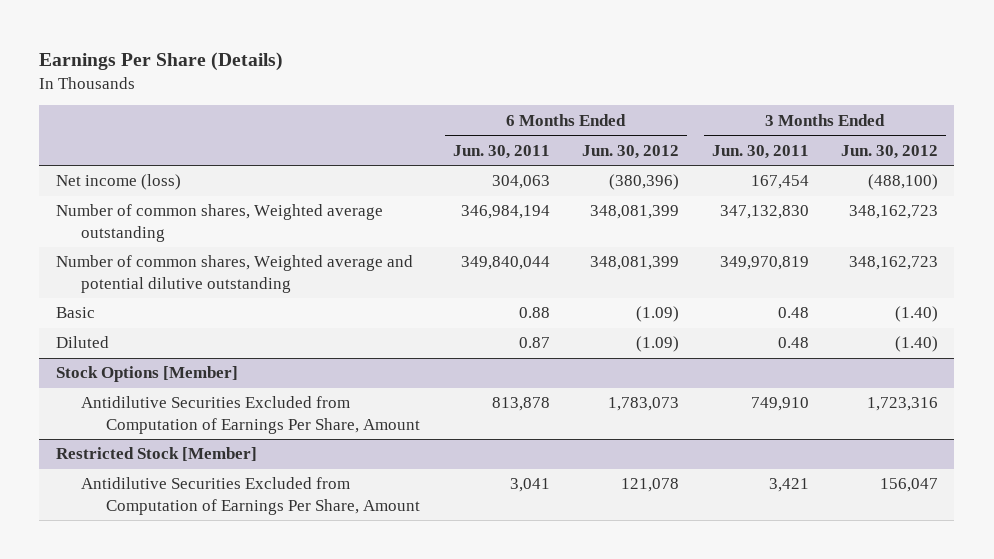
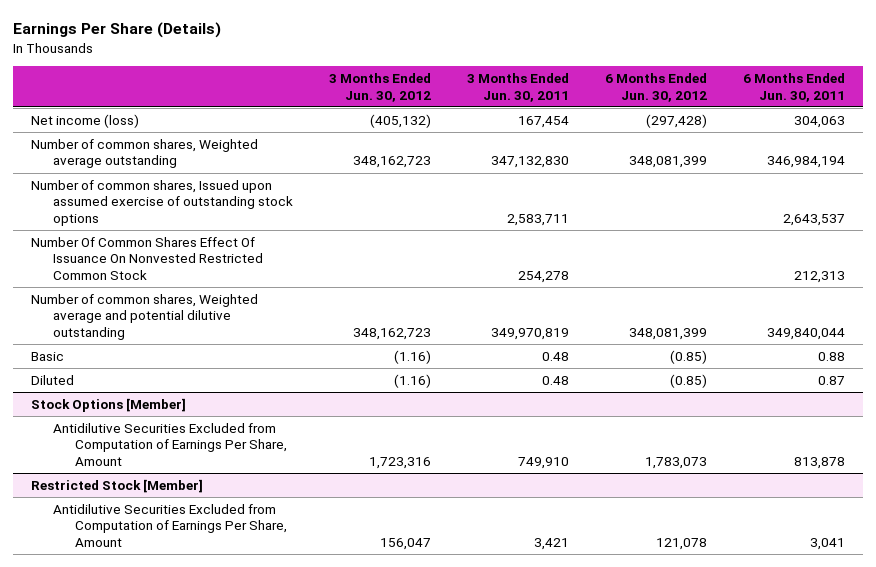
- | 6 Months Ended Jun. 30, 2011 | 6 Months Ended Jun. 30, 2012 | 3 Months Ended Jun. 30, 2011 | 3 Months Ended Jun. 30, 2012
+ | 3 Months Ended Jun. 30, 2012 | 3 Months Ended Jun. 30, 2011 | 6 Months Ended Jun. 30, 2012 | 6 Months Ended Jun. 30, 2011
- Net income (loss) | 304,063 | (380,396) | 167,454 | (488,100)
+ Net income (loss) | (405,132) | 167,454 | (297,428) | 304,063
+ Number of common shares, Issued upon assumed exercise of outstanding stock options | | 2,583,711 | | 2,643,537
+ Number Of Common Shares Effect Of Issuance On Nonvested Restricted Common Stock | | 254,278 | | 212,313
- Basic | 0.88 | (1.09) | 0.48 | (1.40)
- Diluted | 0.87 | (1.09) | 0.48 | (1.40)
+ Basic | (1.16) | 0.48 | (0.85) | 0.88
+ Diluted | (1.16) | 0.48 | (0.85) | 0.87

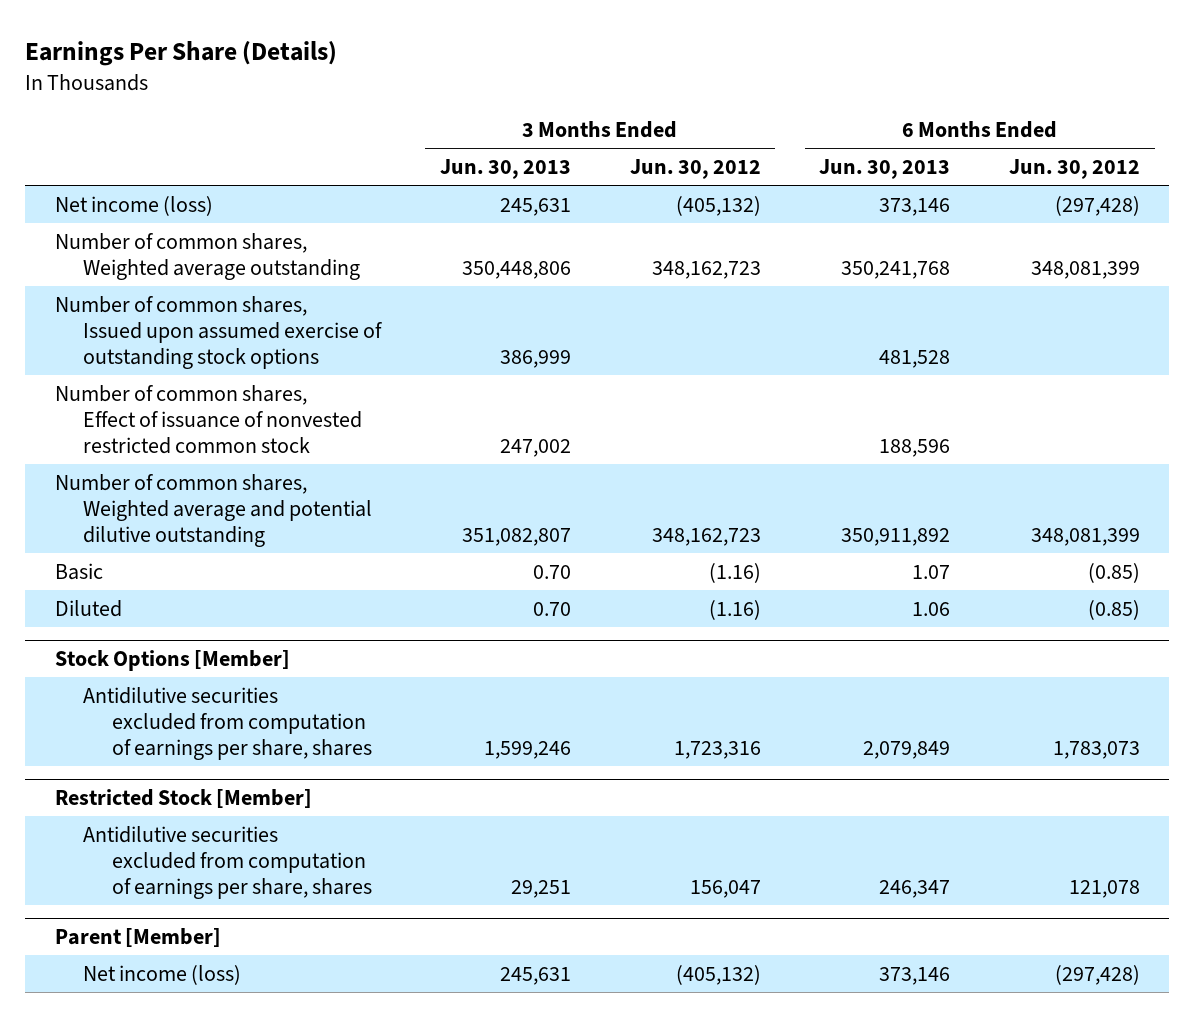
- | 3 Months Ended Jun. 30, 2012 | 3 Months Ended Jun. 30, 2011 | 6 Months Ended Jun. 30, 2012 | 6 Months Ended Jun. 30, 2011
+ | 3 Months Ended Jun. 30, 2013 | 3 Months Ended Jun. 30, 2012 | 6 Months Ended Jun. 30, 2013 | 6 Months Ended Jun. 30, 2012
- Number Of Common Shares Effect Of Issuance On Nonvested Restricted Common Stock | | 254,278 | | 212,313
+ Number of common shares, Effect of issuance of nonvested restricted common stock | 247,002 | | 188,596 |
@ Stock Options [Member]
- Antidilutive Securities Excluded from Computation of Earnings Per Share, Amount | 1,723,316 | 749,910 | 1,783,073 | 813,878
+ Antidilutive securities excluded from computation of earnings per share, shares | 1,599,246 | 1,723,316 | 2,079,849 | 1,783,073
@ Restricted Stock [Member]
- Antidilutive Securities Excluded from Computation of Earnings Per Share, Amount | 156,047 | 3,421 | 121,078 | 3,041
+ Antidilutive securities excluded from computation of earnings per share, shares | 29,251 | 156,047 | 246,347 | 121,078
+ Parent [Member]
+ Net income (loss) | 245,631 | (405,132) | 373,146 | (297,428)

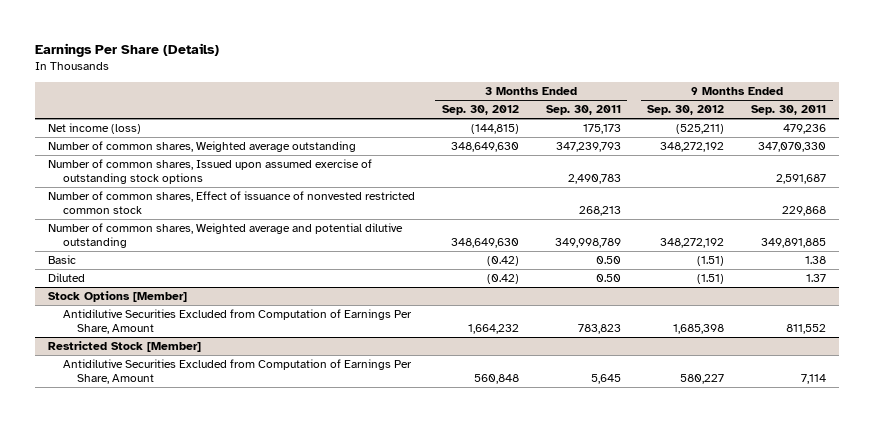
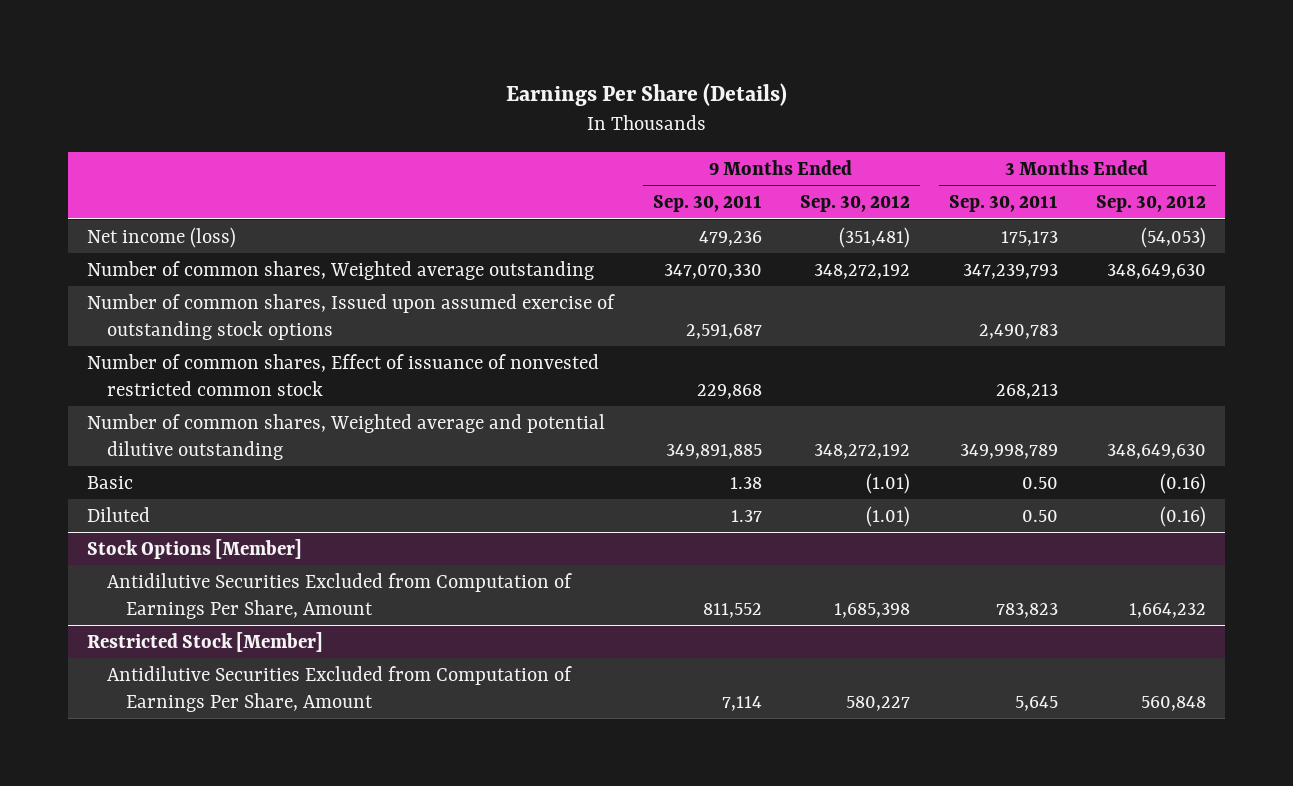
- | 3 Months Ended Sep. 30, 2012 | 3 Months Ended Sep. 30, 2011 | 9 Months Ended Sep. 30, 2012 | 9 Months Ended Sep. 30, 2011
+ | 9 Months Ended Sep. 30, 2011 | 9 Months Ended Sep. 30, 2012 | 3 Months Ended Sep. 30, 2011 | 3 Months Ended Sep. 30, 2012
- Net income (loss) | (144,815) | 175,173 | (525,211) | 479,236
+ Net income (loss) | 479,236 | (351,481) | 175,173 | (54,053)
- Basic | (0.42) | 0.50 | (1.51) | 1.38
- Diluted | (0.42) | 0.50 | (1.51) | 1.37
+ Basic | 1.38 | (1.01) | 0.50 | (0.16)
+ Diluted | 1.37 | (1.01) | 0.50 | (0.16)

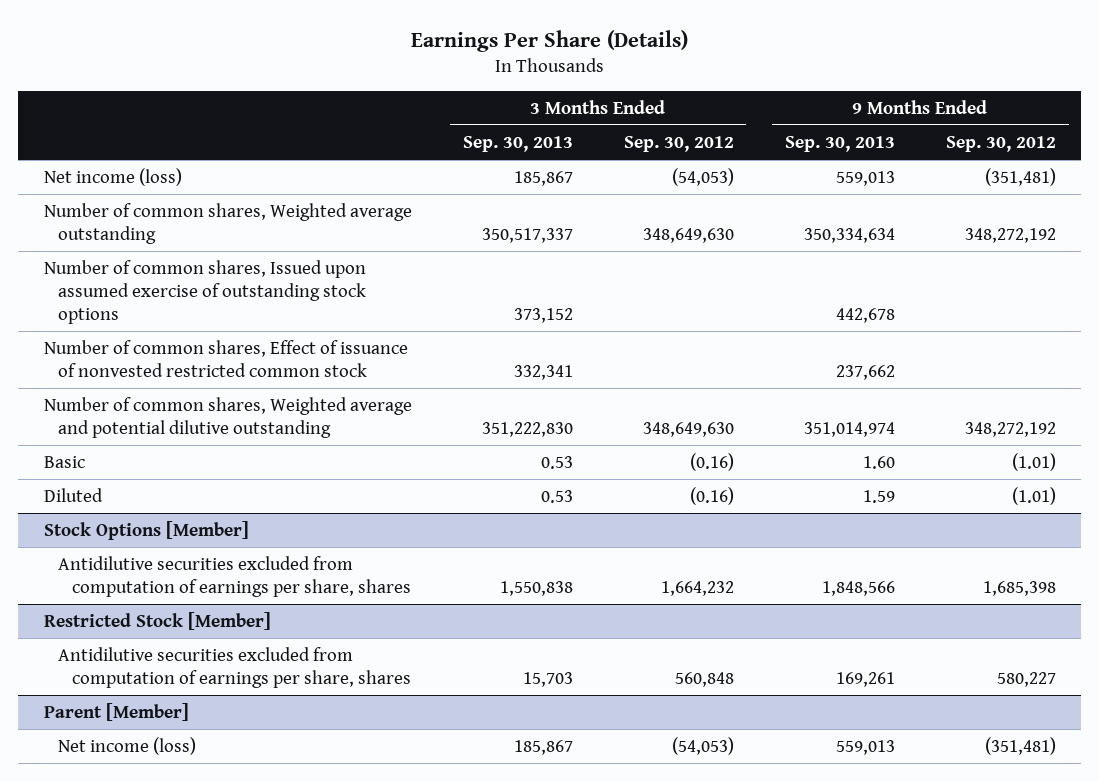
- | 9 Months Ended Sep. 30, 2011 | 9 Months Ended Sep. 30, 2012 | 3 Months Ended Sep. 30, 2011 | 3 Months Ended Sep. 30, 2012
+ | 3 Months Ended Sep. 30, 2013 | 3 Months Ended Sep. 30, 2012 | 9 Months Ended Sep. 30, 2013 | 9 Months Ended Sep. 30, 2012
@ Stock Options [Member]
- Antidilutive Securities Excluded from Computation of Earnings Per Share, Amount | 811,552 | 1,685,398 | 783,823 | 1,664,232
+ Antidilutive securities excluded from computation of earnings per share, shares | 1,550,838 | 1,664,232 | 1,848,566 | 1,685,398
@ Restricted Stock [Member]
- Antidilutive Securities Excluded from Computation of Earnings Per Share, Amount | 7,114 | 580,227 | 5,645 | 560,848
+ Antidilutive securities excluded from computation of earnings per share, shares | 15,703 | 560,848 | 169,261 | 580,227
+ Parent [Member]
+ Net income (loss) | 185,867 | (54,053) | 559,013 | (351,481)

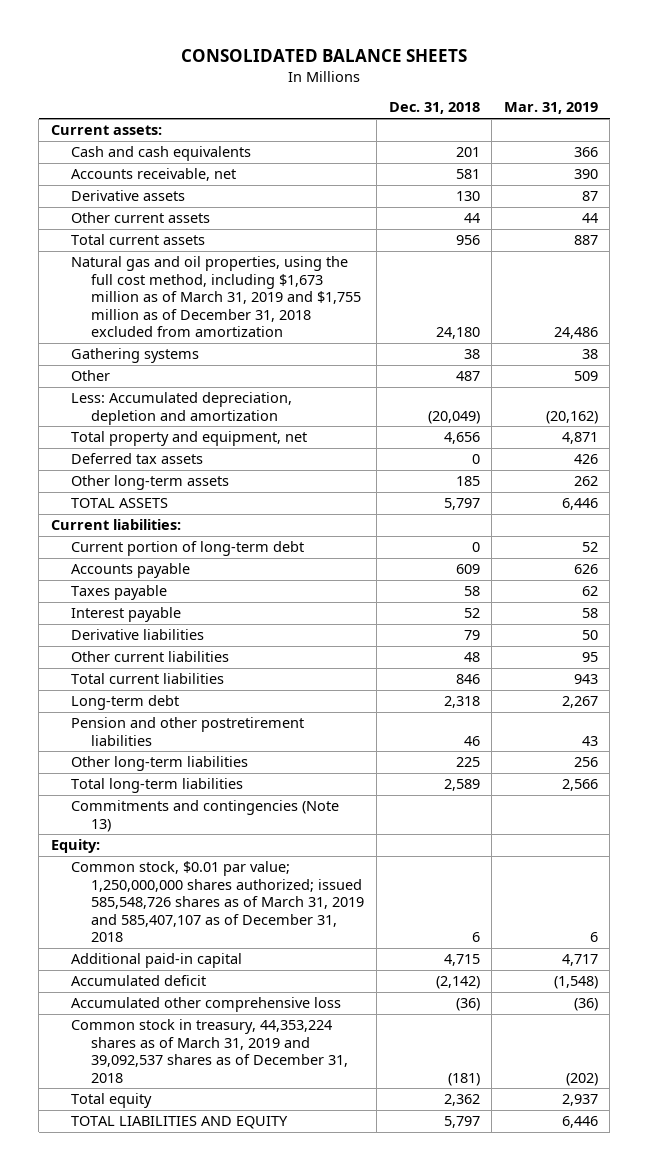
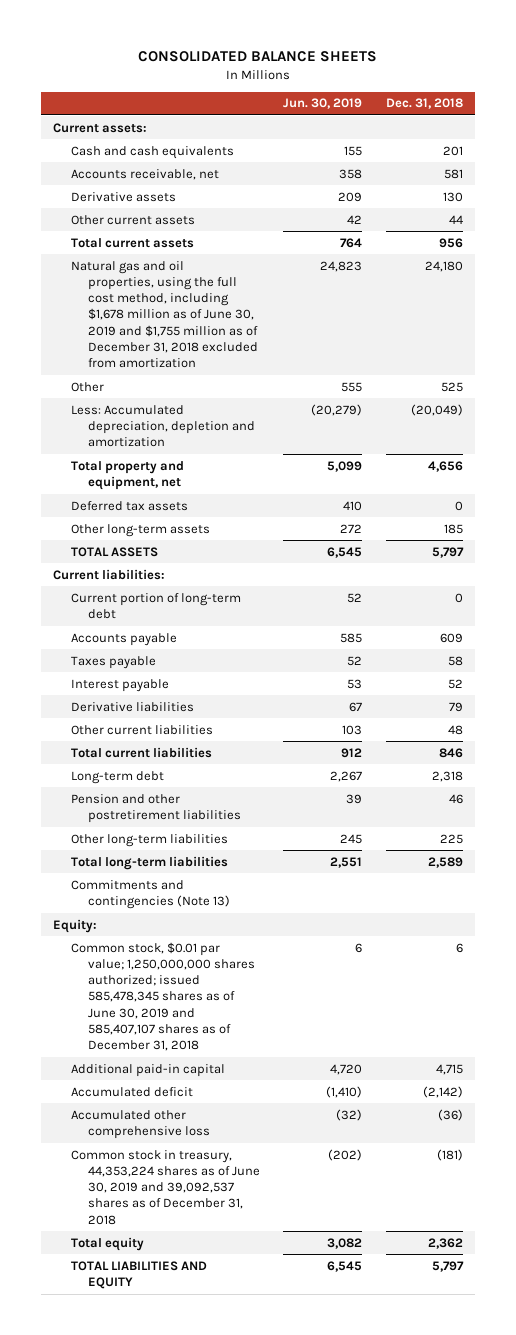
- | Dec. 31, 2018 | Mar. 31, 2019
+ | Jun. 30, 2019 | Dec. 31, 2018
- Natural gas and oil properties, using the full cost method, including $1,673 million as of March 31, 2019 and $1,755 million as of December 31, 2018 excluded from amortization | 24,180 | 24,486
- Gathering systems | 38 | 38
- Other | 487 | 509
+ Natural gas and oil properties, using the full cost method, including $1,678 million as of June 30, 2019 and $1,755 million as of December 31, 2018 excluded from amortization | 24,823 | 24,180
+ Other | 555 | 525
- Common stock, $0.01 par value; 1,250,000,000 shares authorized; issued 585,548,726 shares as of March 31, 2019 and 585,407,107 as of December 31, 2018 | 6 | 6
+ Common stock, $0.01 par value; 1,250,000,000 shares authorized; issued 585,478,345 shares as of June 30, 2019 and 585,407,107 shares as of December 31, 2018 | 6 | 6
- Common stock in treasury, 44,353,224 shares as of March 31, 2019 and 39,092,537 shares as of December 31, 2018 | (181) | (202)
+ Common stock in treasury, 44,353,224 shares as of June 30, 2019 and 39,092,537 shares as of December 31, 2018 | (202) | (181)

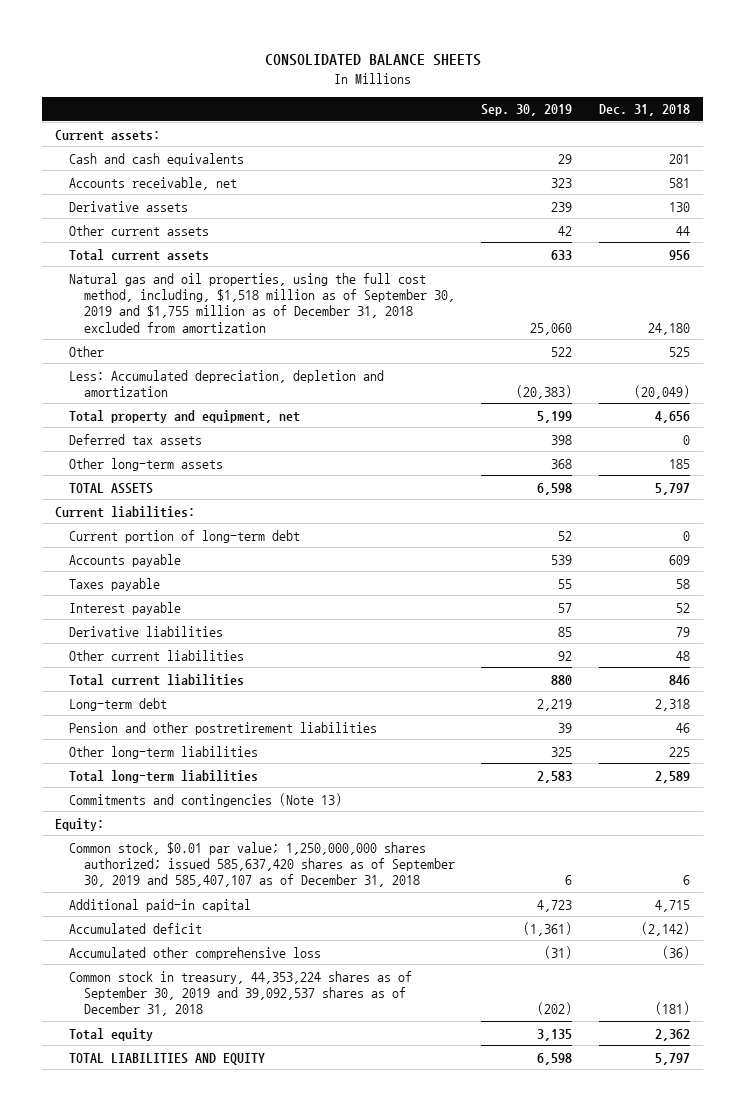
- | Jun. 30, 2019 | Dec. 31, 2018
+ | Sep. 30, 2019 | Dec. 31, 2018
- Natural gas and oil properties, using the full cost method, including $1,678 million as of June 30, 2019 and $1,755 million as of December 31, 2018 excluded from amortization | 24,823 | 24,180
+ Natural gas and oil properties, using the full cost method, including, $1,518 million as of September 30, 2019 and $1,755 million as of December 31, 2018 excluded from amortization | 25,060 | 24,180
- Common stock, $0.01 par value; 1,250,000,000 shares authorized; issued 585,478,345 shares as of June 30, 2019 and 585,407,107 shares as of December 31, 2018 | 6 | 6
+ Common stock, $0.01 par value; 1,250,000,000 shares authorized; issued 585,637,420 shares as of September 30, 2019 and 585,407,107 as of December 31, 2018 | 6 | 6
- Common stock in treasury, 44,353,224 shares as of June 30, 2019 and 39,092,537 shares as of December 31, 2018 | (202) | (181)
+ Common stock in treasury, 44,353,224 shares as of September 30, 2019 and 39,092,537 shares as of December 31, 2018 | (202) | (181)

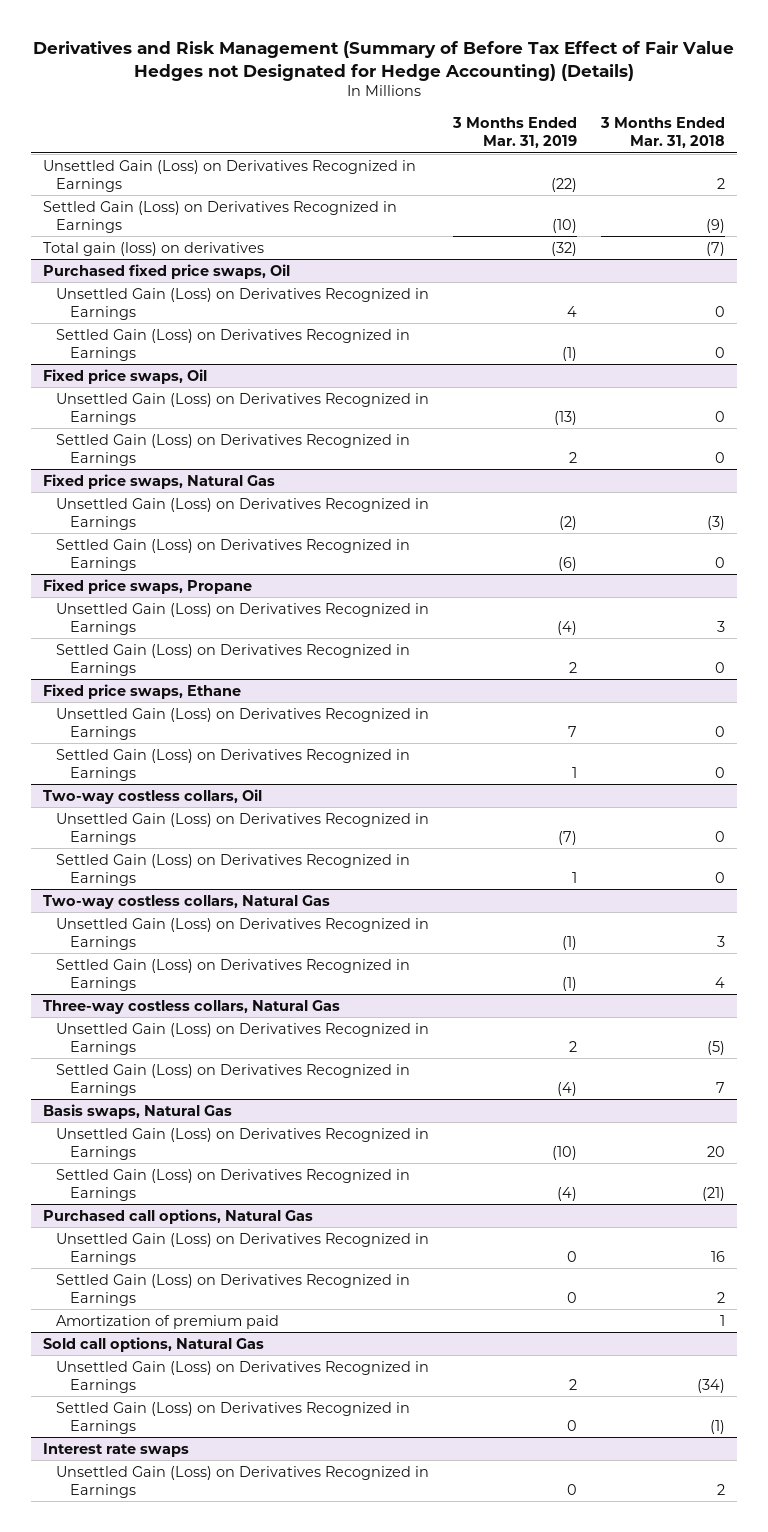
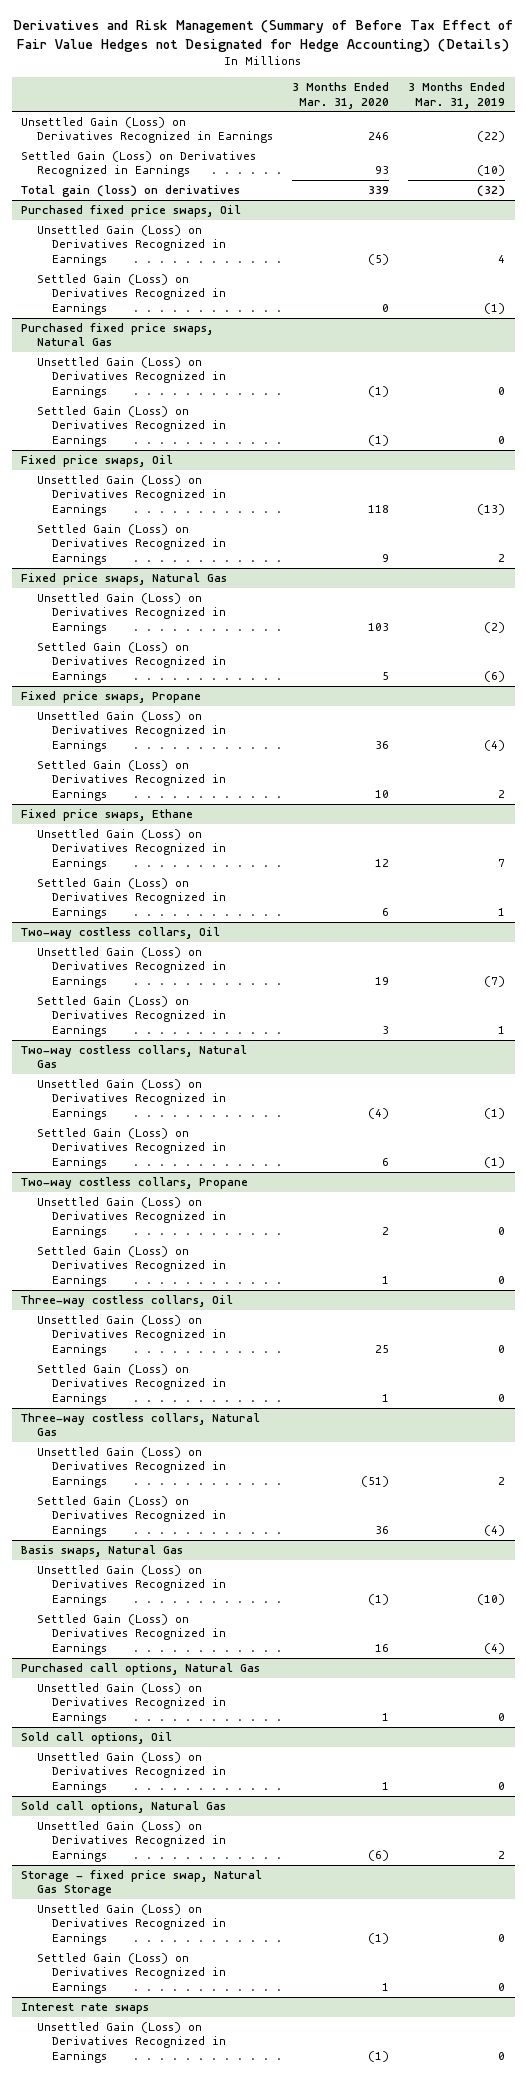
- | 3 Months Ended Mar. 31, 2019 | 3 Months Ended Mar. 31, 2018
+ | 3 Months Ended Mar. 31, 2020 | 3 Months Ended Mar. 31, 2019
+ Purchased fixed price swaps, Natural Gas
+ Unsettled Gain (Loss) on Derivatives Recognized in Earnings | (1) | 0
+ Settled Gain (Loss) on Derivatives Recognized in Earnings | (1) | 0
+ Two-way costless collars, Propane
+ Unsettled Gain (Loss) on Derivatives Recognized in Earnings | 2 | 0
+ Settled Gain (Loss) on Derivatives Recognized in Earnings | 1 | 0
+ Three-way costless collars, Oil
+ Unsettled Gain (Loss) on Derivatives Recognized in Earnings | 25 | 0
+ Settled Gain (Loss) on Derivatives Recognized in Earnings | 1 | 0
@ Purchased call options, Natural Gas
- Settled Gain (Loss) on Derivatives Recognized in Earnings | 0 | 2
- Amortization of premium paid | | 1
+ Sold call options, Oil
+ Unsettled Gain (Loss) on Derivatives Recognized in Earnings | 1 | 0
+ Storage - fixed price swap, Natural Gas Storage
+ Unsettled Gain (Loss) on Derivatives Recognized in Earnings | (1) | 0

